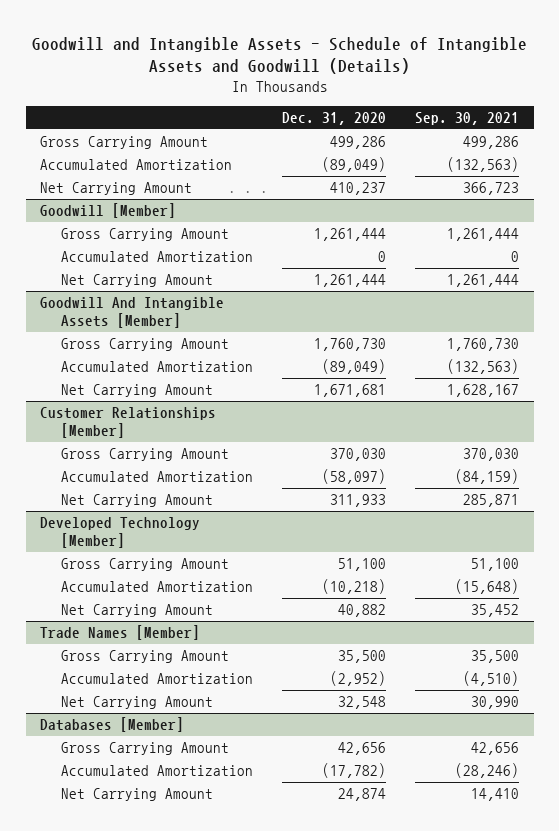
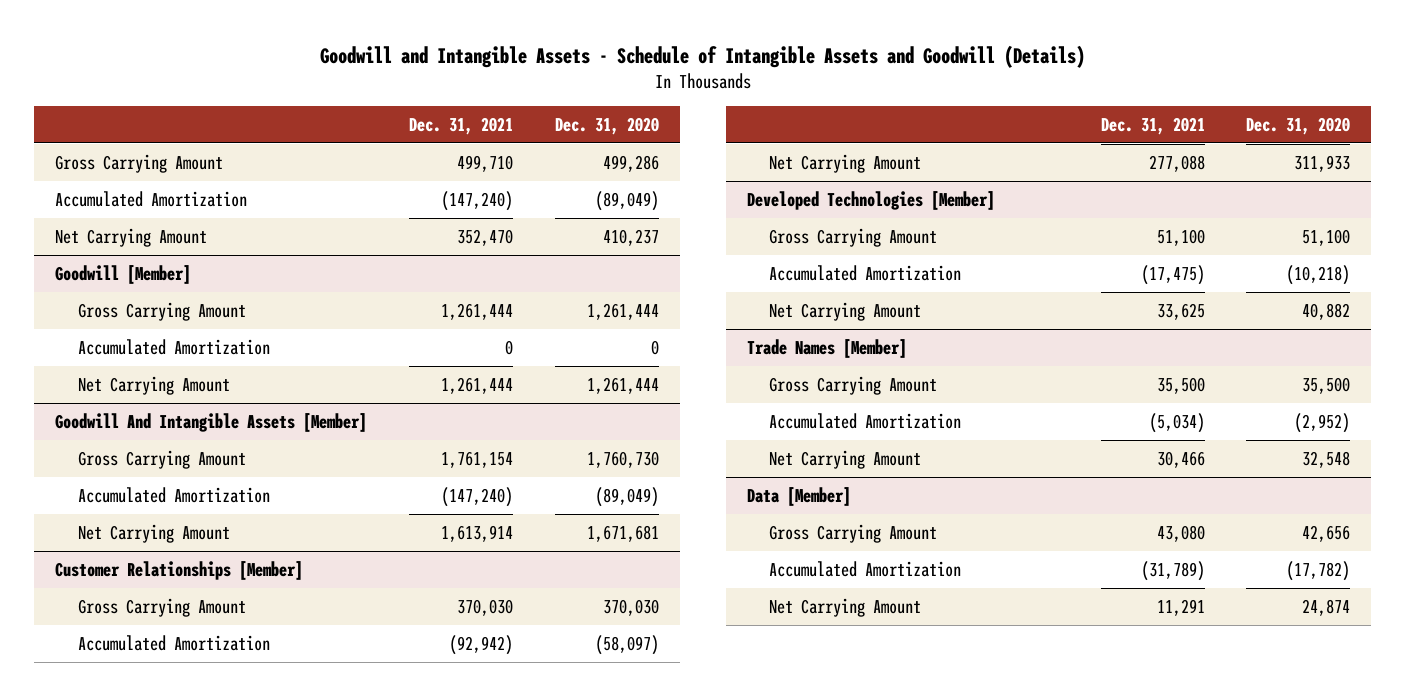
- | Dec. 31, 2020 | Sep. 30, 2021
+ | Dec. 31, 2021 | Dec. 31, 2020
- Developed Technology [Member]
+ Developed Technologies [Member]
- Databases [Member]
+ Data [Member]

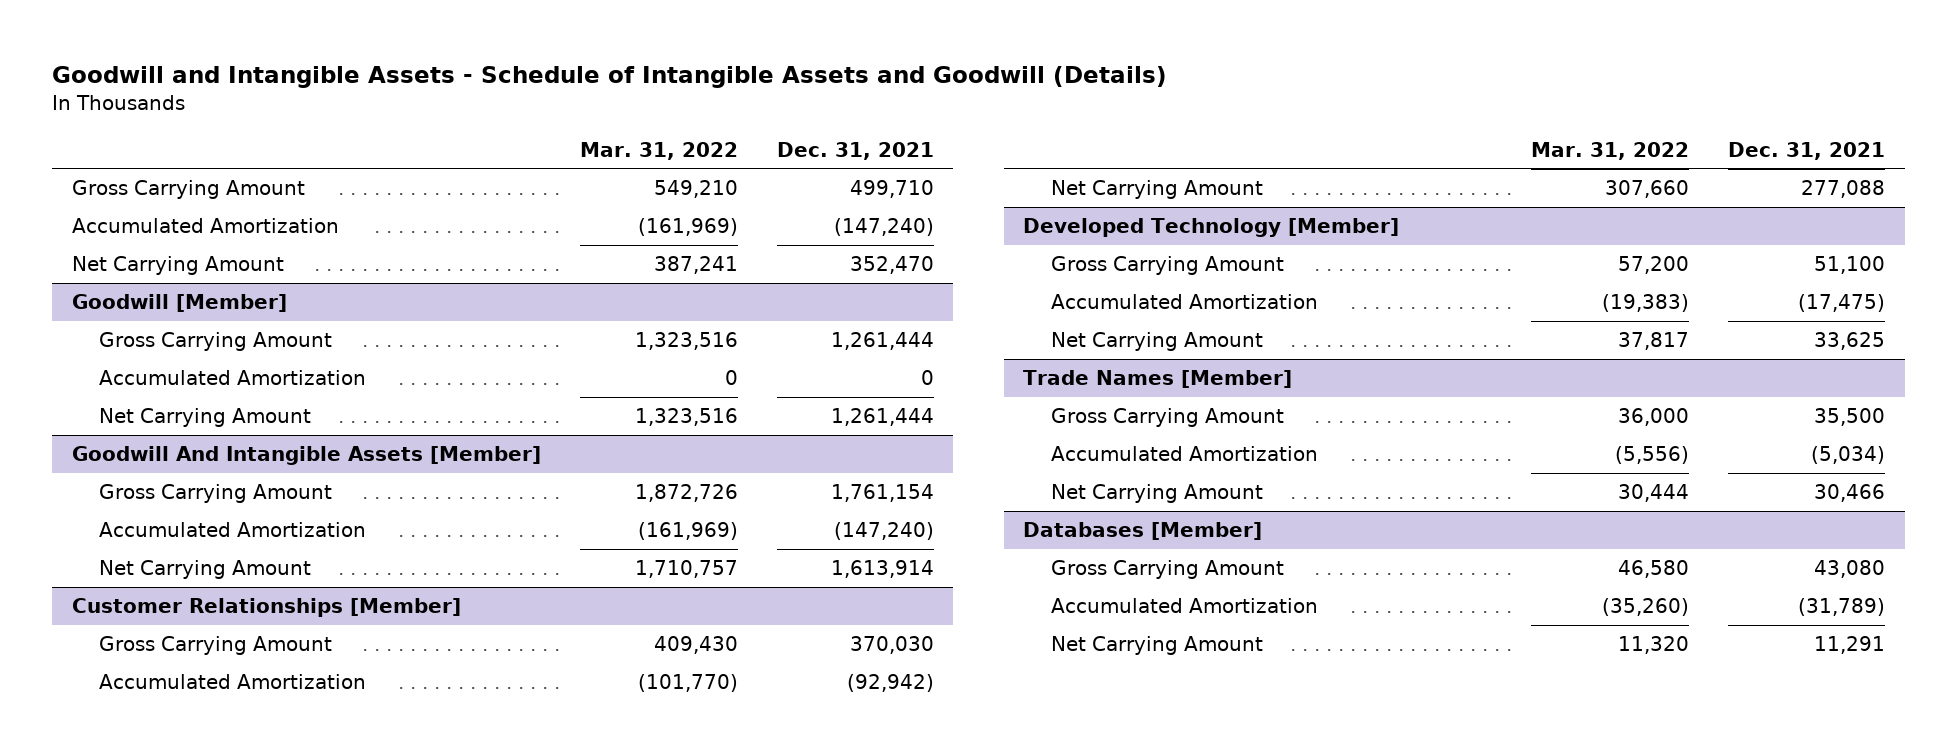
- | Dec. 31, 2021 | Dec. 31, 2020
+ | Mar. 31, 2022 | Dec. 31, 2021
- Developed Technologies [Member]
+ Developed Technology [Member]
- Data [Member]
+ Databases [Member]

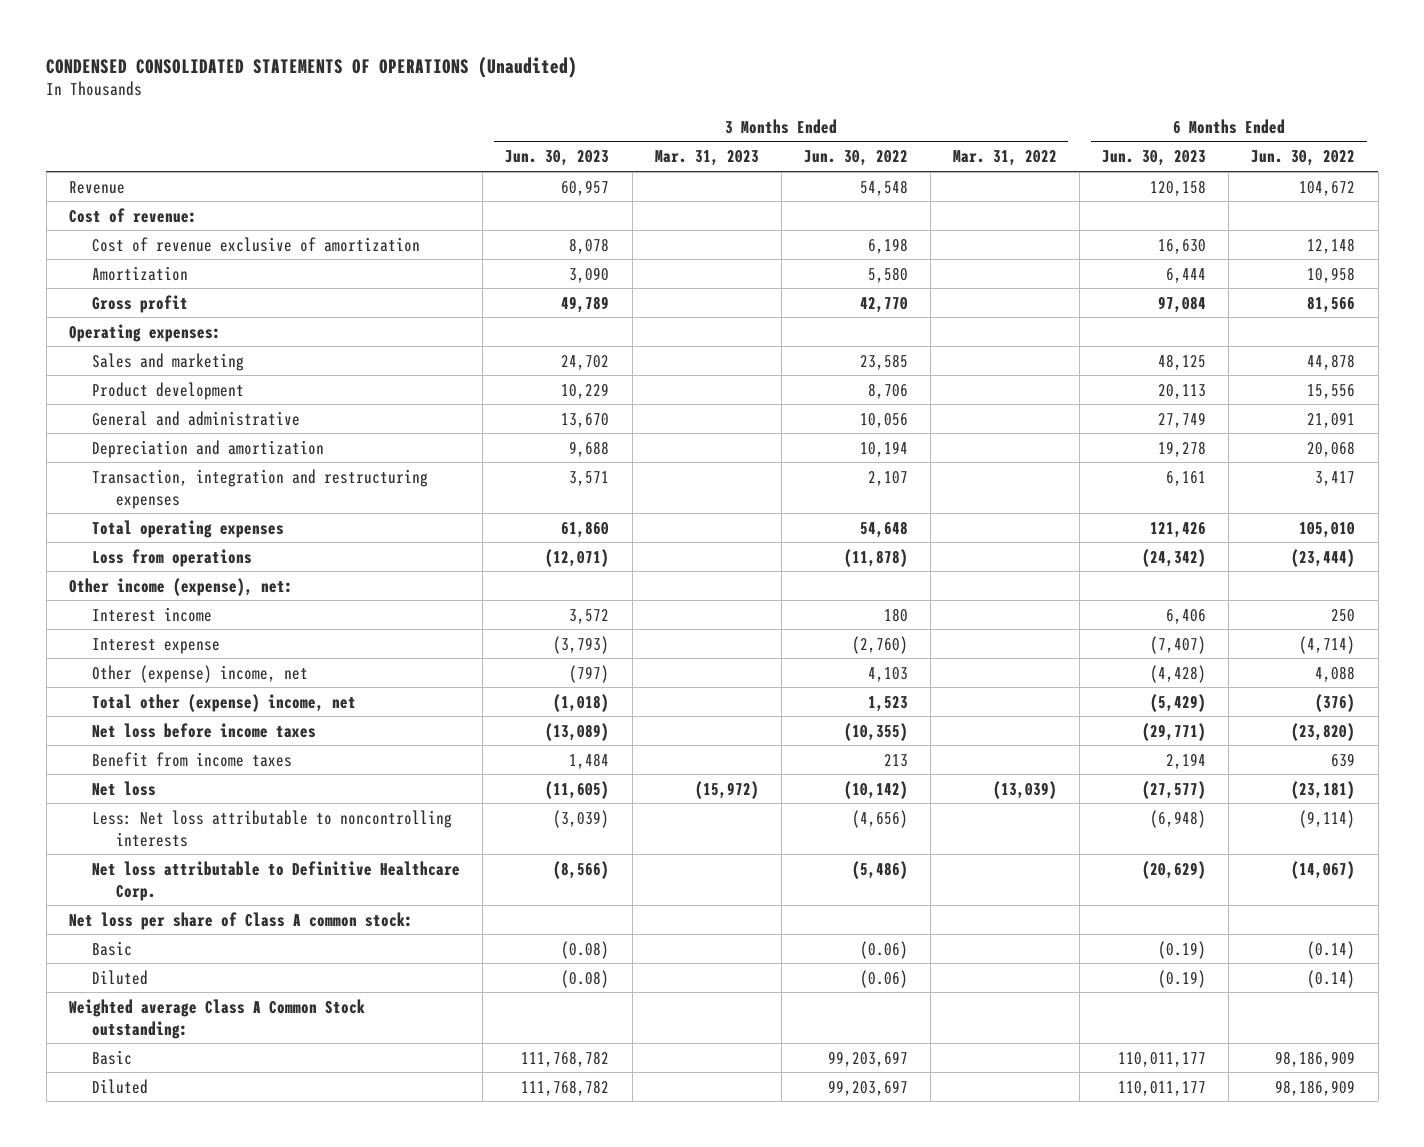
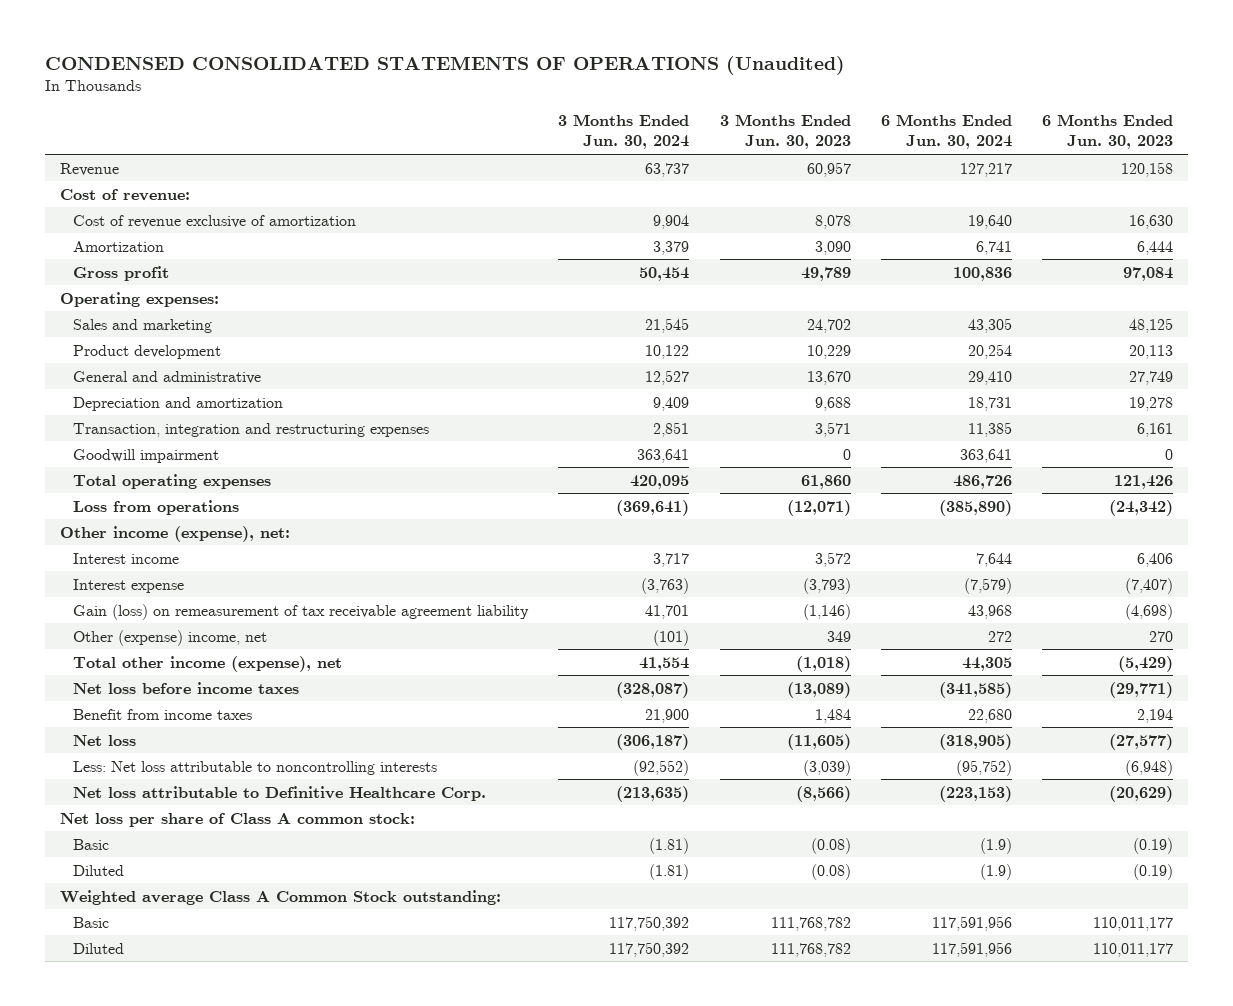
- | 3 Months Ended Jun. 30, 2023 | 3 Months Ended Mar. 31, 2023 | 3 Months Ended Jun. 30, 2022 | 3 Months Ended Mar. 31, 2022 | 6 Months Ended Jun. 30, 2023 | 6 Months Ended Jun. 30, 2022
+ | 3 Months Ended Jun. 30, 2024 | 3 Months Ended Jun. 30, 2023 | 6 Months Ended Jun. 30, 2024 | 6 Months Ended Jun. 30, 2023
+ Goodwill impairment | 363,641 | 0 | 363,641 | 0
- Other (expense) income, net | (797) | | 4,103 | | (4,428) | 4,088
- Total other (expense) income, net | (1,018) | | 1,523 | | (5,429) | (376)
+ Gain (loss) on remeasurement of tax receivable agreement liability | 41,701 | (1,146) | 43,968 | (4,698)
+ Other (expense) income, net | (101) | 349 | 272 | 270
+ Total other income (expense), net | 41,554 | (1,018) | 44,305 | (5,429)

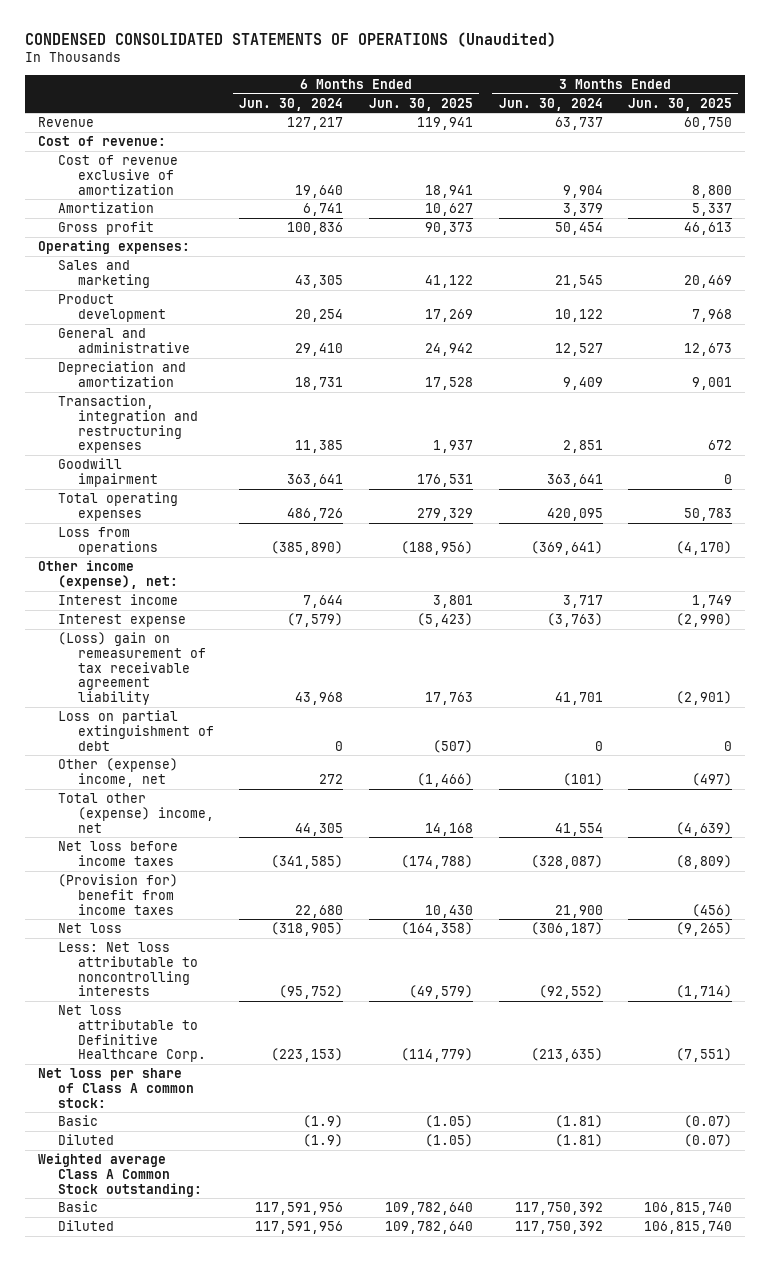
- | 3 Months Ended Jun. 30, 2024 | 3 Months Ended Jun. 30, 2023 | 6 Months Ended Jun. 30, 2024 | 6 Months Ended Jun. 30, 2023
+ | 6 Months Ended Jun. 30, 2024 | 6 Months Ended Jun. 30, 2025 | 3 Months Ended Jun. 30, 2024 | 3 Months Ended Jun. 30, 2025
- Gain (loss) on remeasurement of tax receivable agreement liability | 41,701 | (1,146) | 43,968 | (4,698)
+ (Loss) gain on remeasurement of tax receivable agreement liability | 43,968 | 17,763 | 41,701 | (2,901)
+ Loss on partial extinguishment of debt | 0 | (507) | 0 | 0
- Total other income (expense), net | 41,554 | (1,018) | 44,305 | (5,429)
+ Total other (expense) income, net | 44,305 | 14,168 | 41,554 | (4,639)
- Benefit from income taxes | 21,900 | 1,484 | 22,680 | 2,194
+ (Provision for) benefit from income taxes | 22,680 | 10,430 | 21,900 | (456)

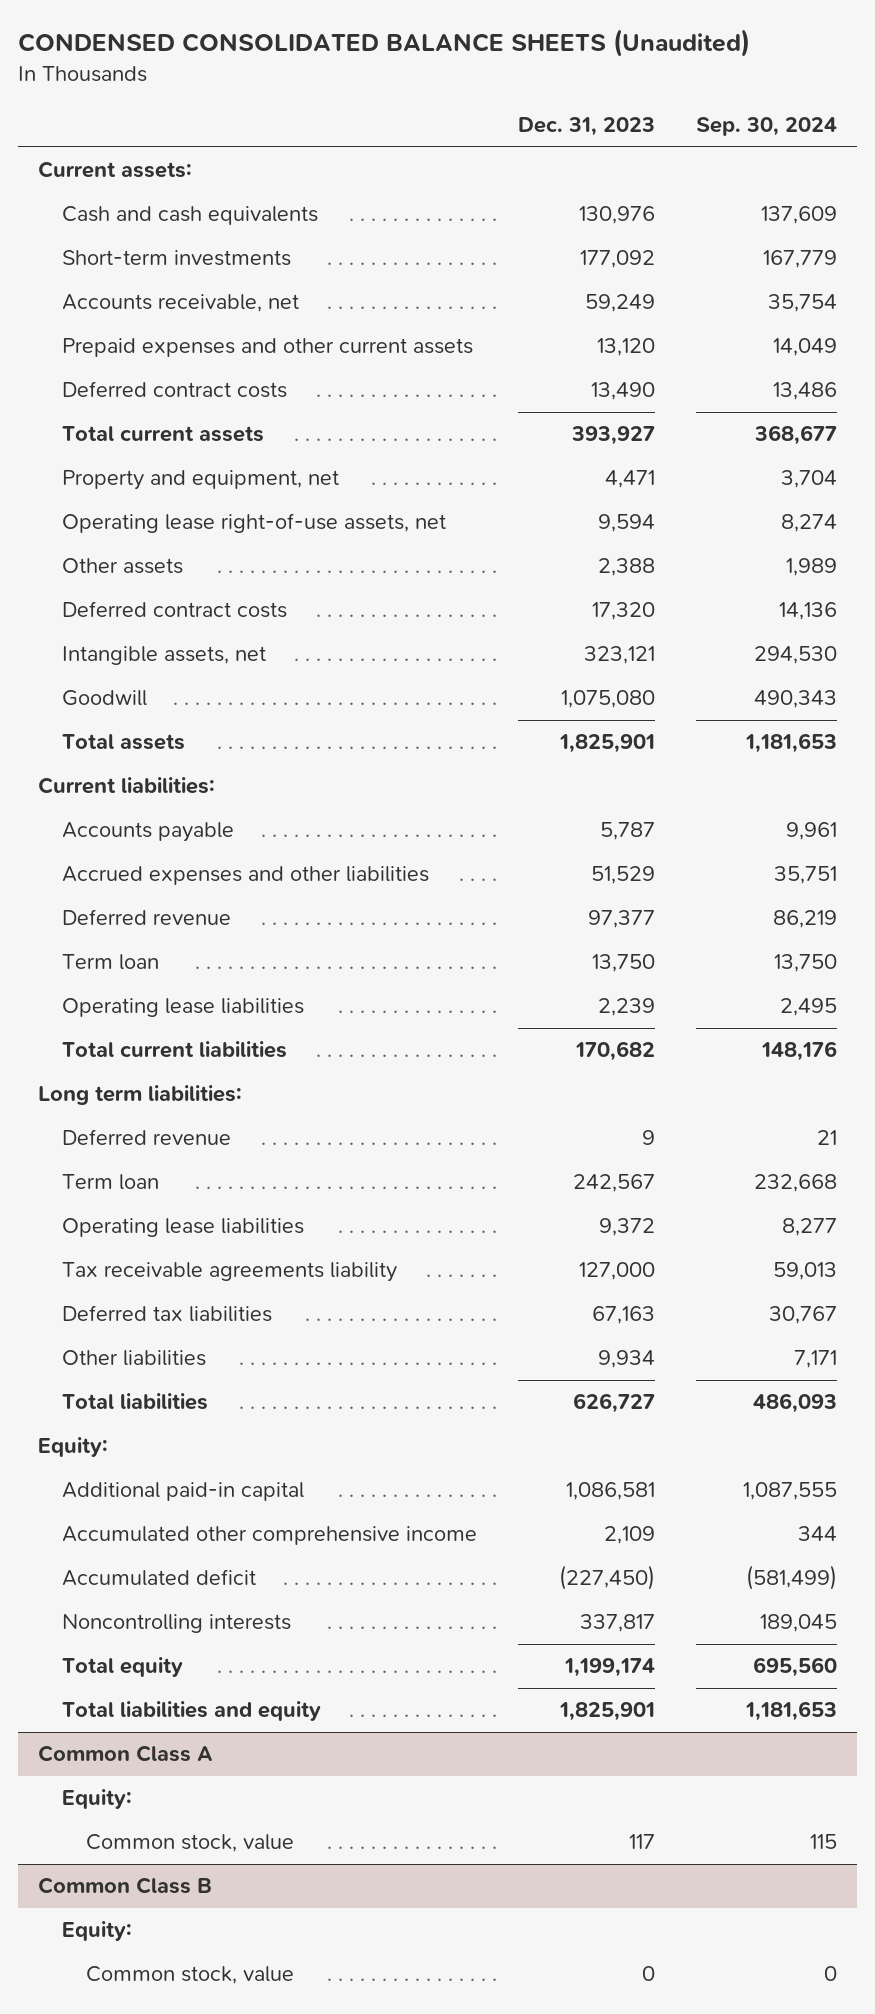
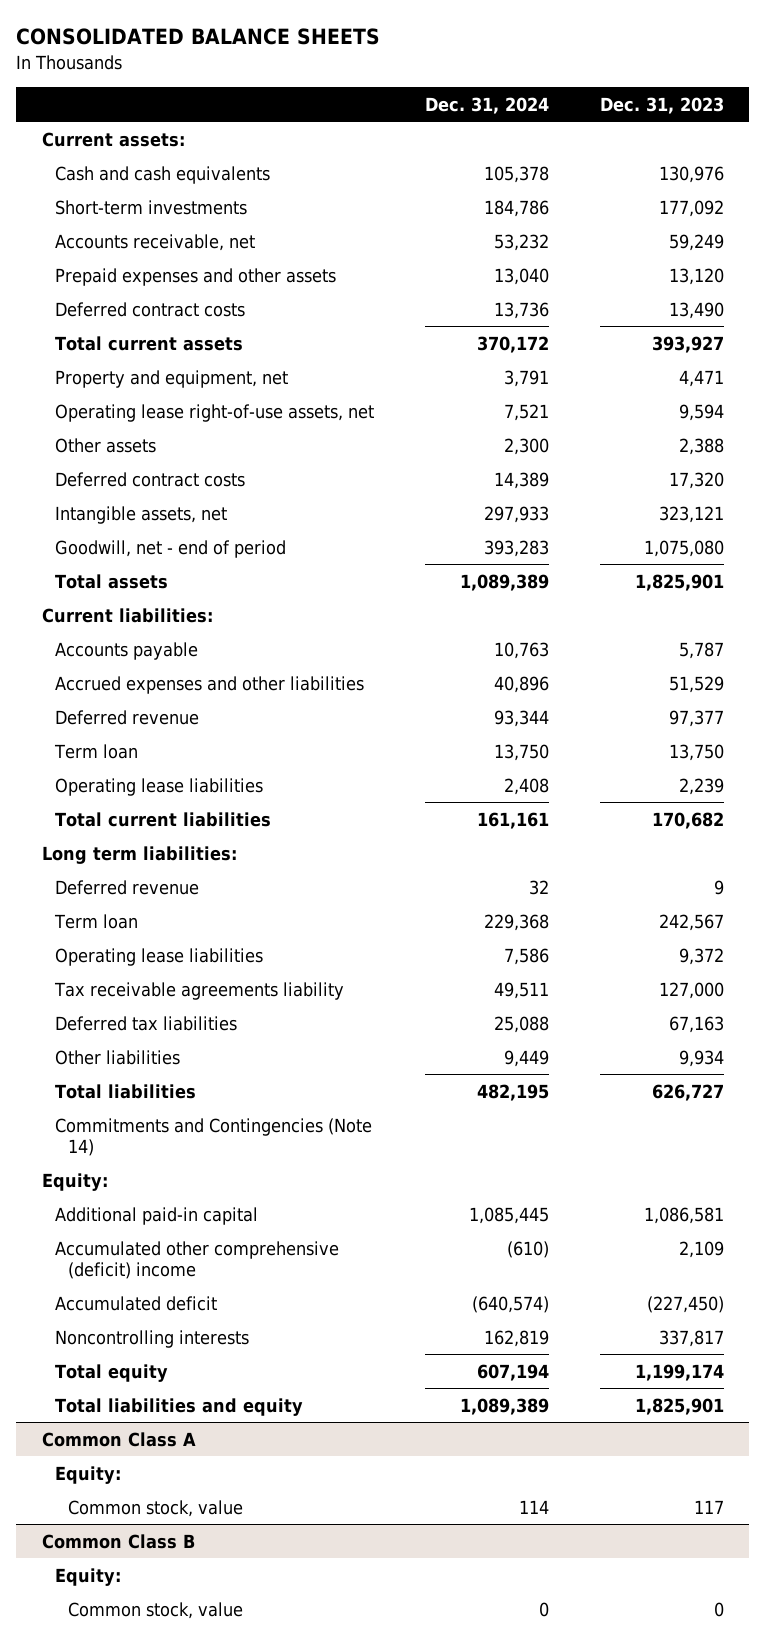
- CONDENSED CONSOLIDATED BALANCE SHEETS (Unaudited)
+ CONSOLIDATED BALANCE SHEETS
- | Dec. 31, 2023 | Sep. 30, 2024
+ | Dec. 31, 2024 | Dec. 31, 2023
- Prepaid expenses and other current assets | 13,120 | 14,049
+ Prepaid expenses and other assets | 13,040 | 13,120
- Goodwill | 1,075,080 | 490,343
+ Goodwill, net - end of period | 393,283 | 1,075,080
+ Commitments and Contingencies (Note 14)
- Accumulated other comprehensive income | 2,109 | 344
+ Accumulated other comprehensive (deficit) income | (610) | 2,109

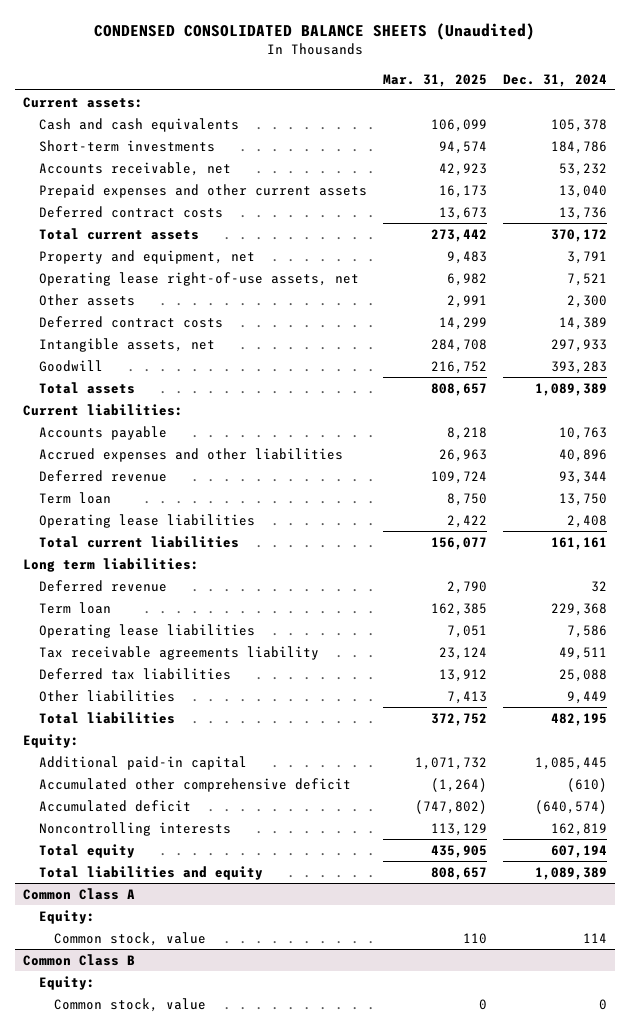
- CONSOLIDATED BALANCE SHEETS
+ CONDENSED CONSOLIDATED BALANCE SHEETS (Unaudited)
- | Dec. 31, 2024 | Dec. 31, 2023
+ | Mar. 31, 2025 | Dec. 31, 2024
- Prepaid expenses and other assets | 13,040 | 13,120
+ Prepaid expenses and other current assets | 16,173 | 13,040
- Goodwill, net - end of period | 393,283 | 1,075,080
+ Goodwill | 216,752 | 393,283
- Commitments and Contingencies (Note 14)
- Accumulated other comprehensive (deficit) income | (610) | 2,109
+ Accumulated other comprehensive deficit | (1,264) | (610)

